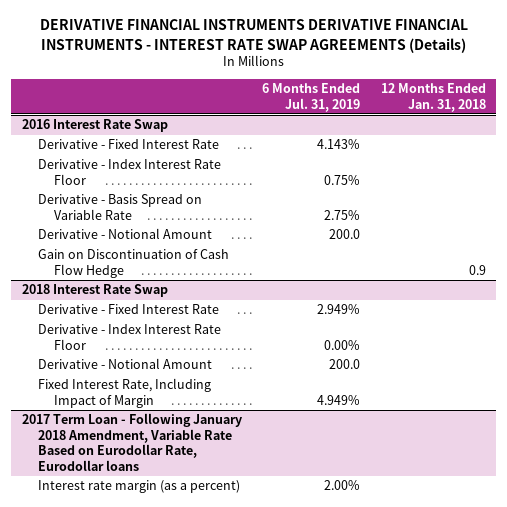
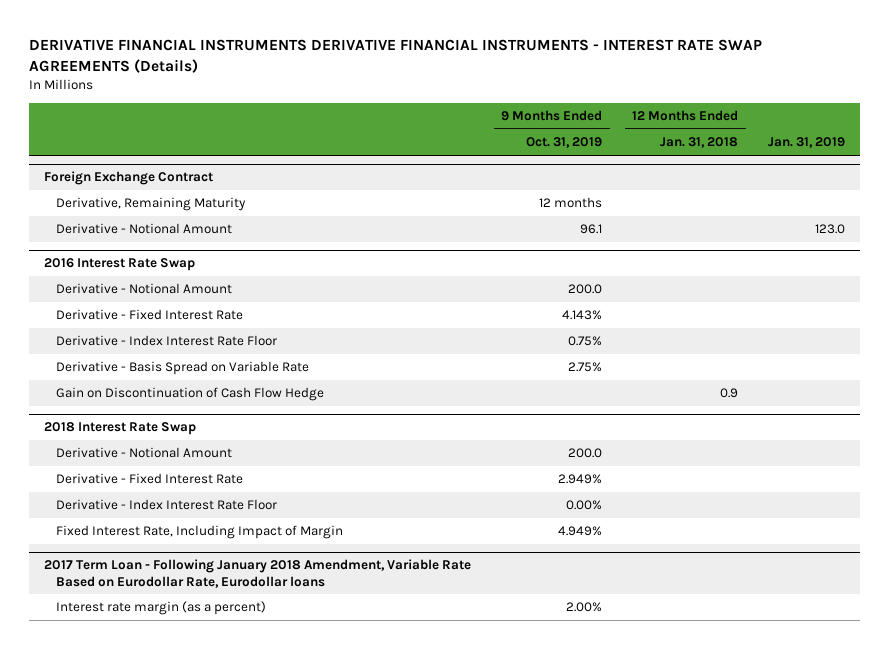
- | 6 Months Ended Jul. 31, 2019 | 12 Months Ended Jan. 31, 2018
+ | 9 Months Ended Oct. 31, 2019 | 12 Months Ended Jan. 31, 2018 | Jan. 31, 2019
+ Foreign Exchange Contract
+ Derivative, Remaining Maturity | 12 months | |
+ Derivative - Notional Amount | 96.1 | | 123.0
@ 2016 Interest Rate Swap
moved up: Derivative - Notional Amount | 200.0 | |
@ 2018 Interest Rate Swap
moved up: Derivative - Notional Amount | 200.0 | |

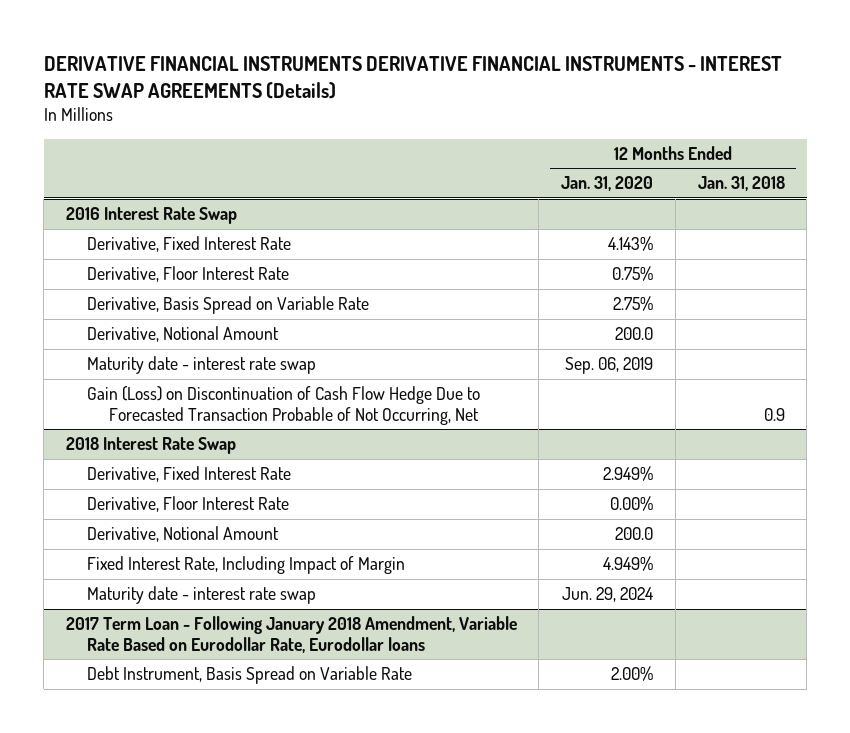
- | 9 Months Ended Oct. 31, 2019 | 12 Months Ended Jan. 31, 2018 | Jan. 31, 2019
+ | 12 Months Ended Jan. 31, 2020 | 12 Months Ended Jan. 31, 2018
- Foreign Exchange Contract
- Derivative, Remaining Maturity | 12 months | |
- Derivative - Notional Amount | 96.1 | | 123.0
@ 2016 Interest Rate Swap
- Derivative - Notional Amount | 200.0 | |
- Derivative - Fixed Interest Rate | 4.143% | |
- Derivative - Index Interest Rate Floor | 0.75% | |
- Derivative - Basis Spread on Variable Rate | 2.75% | |
- Gain on Discontinuation of Cash Flow Hedge | | 0.9 |
+ Derivative, Fixed Interest Rate | 4.143% |
+ Derivative, Floor Interest Rate | 0.75% |
+ Derivative, Basis Spread on Variable Rate | 2.75% |
+ Derivative, Notional Amount | 200.0 |
+ Maturity date - interest rate swap | Sep. 06, 2019 |
+ Gain (Loss) on Discontinuation of Cash Flow Hedge Due to Forecasted Transaction Probable of Not Occurring, Net | | 0.9
@ 2018 Interest Rate Swap
- Derivative - Notional Amount | 200.0 | |
- Derivative - Fixed Interest Rate | 2.949% | |
- Derivative - Index Interest Rate Floor | 0.00% | |
+ Derivative, Fixed Interest Rate | 2.949% |
+ Derivative, Floor Interest Rate | 0.00% |
+ Derivative, Notional Amount | 200.0 |
+ Maturity date - interest rate swap | Jun. 29, 2024 |
@ 2017 Term Loan - Following January 2018 Amendment, Variable Rate Based on Eurodollar Rate, Eurodollar loans
- Interest rate margin (as a percent) | 2.00% | |
+ Debt Instrument, Basis Spread on Variable Rate | 2.00% |

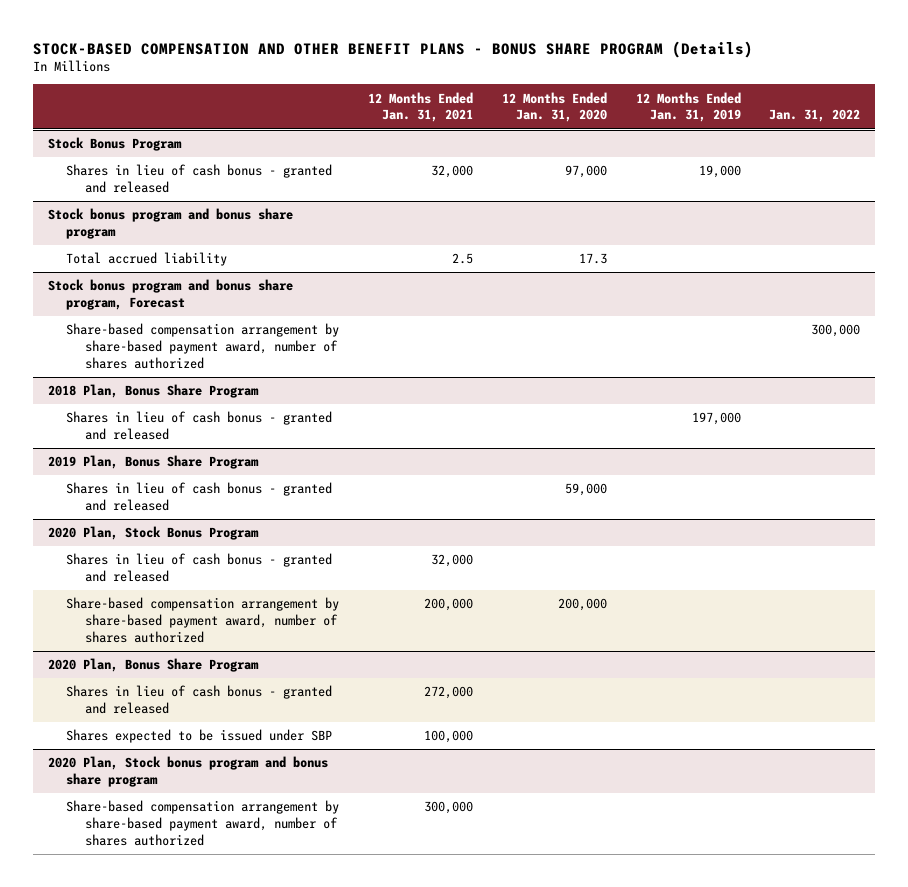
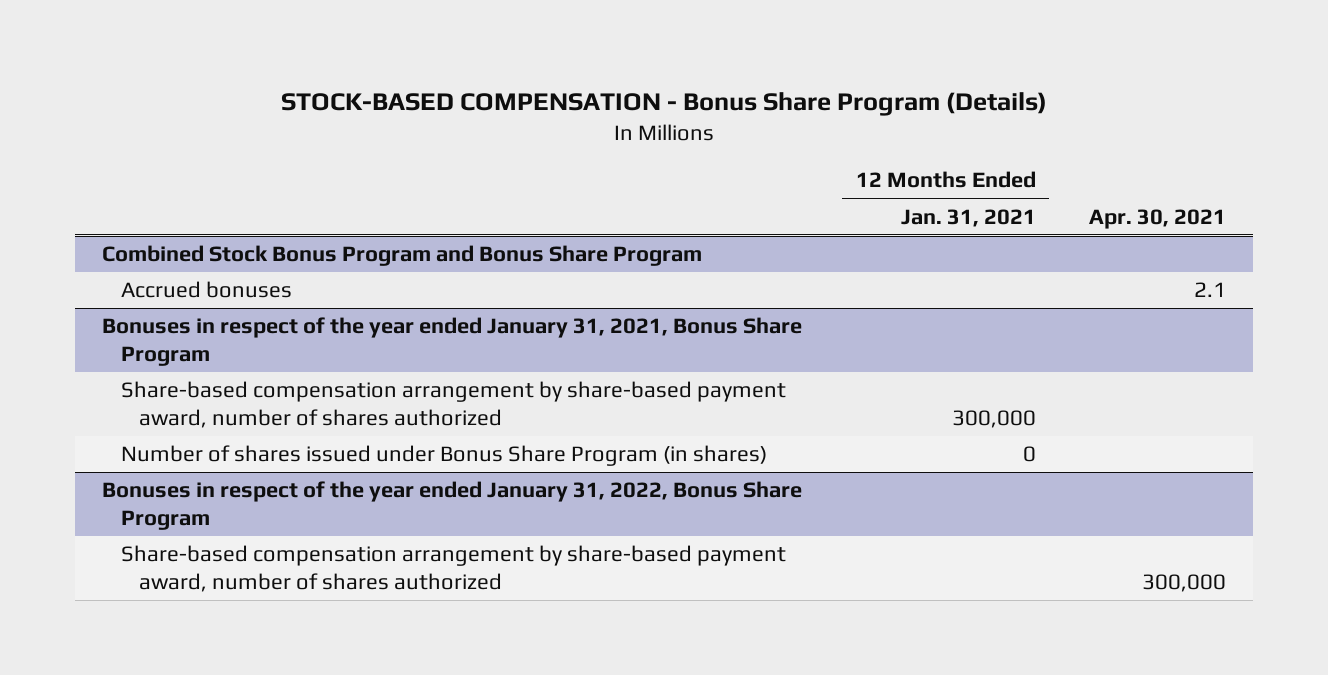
- STOCK-BASED COMPENSATION AND OTHER BENEFIT PLANS - BONUS SHARE PROGRAM (Details)
+ STOCK-BASED COMPENSATION - Bonus Share Program (Details)
- | 12 Months Ended Jan. 31, 2021 | 12 Months Ended Jan. 31, 2020 | 12 Months Ended Jan. 31, 2019 | Jan. 31, 2022
+ | 12 Months Ended Jan. 31, 2021 | Apr. 30, 2021
- Stock Bonus Program
- Shares in lieu of cash bonus - granted and released | 32,000 | 97,000 | 19,000 |
- Stock bonus program and bonus share program
- Total accrued liability | 2.5 | 17.3 | |
- Stock bonus program and bonus share program, Forecast
- Share-based compensation arrangement by share-based payment award, number of shares authorized | | | | 300,000
- 2018 Plan, Bonus Share Program
- Shares in lieu of cash bonus - granted and released | | | 197,000 |
- 2019 Plan, Bonus Share Program
- Shares in lieu of cash bonus - granted and released | | 59,000 | |
- 2020 Plan, Stock Bonus Program
- Shares in lieu of cash bonus - granted and released | 32,000 | | |
- Share-based compensation arrangement by share-based payment award, number of shares authorized | 200,000 | 200,000 | |
- 2020 Plan, Bonus Share Program
- Shares in lieu of cash bonus - granted and released | 272,000 | | |
- Shares expected to be issued under SBP | 100,000 | | |
- 2020 Plan, Stock bonus program and bonus share program
+ Combined Stock Bonus Program and Bonus Share Program
+ Accrued bonuses | | 2.1
+ Bonuses in respect of the year ended January 31, 2021, Bonus Share Program
+ Number of shares issued under Bonus Share Program (in shares) | 0 |
+ Bonuses in respect of the year ended January 31, 2022, Bonus Share Program
+ Share-based compensation arrangement by share-based payment award, number of shares authorized | | 300,000

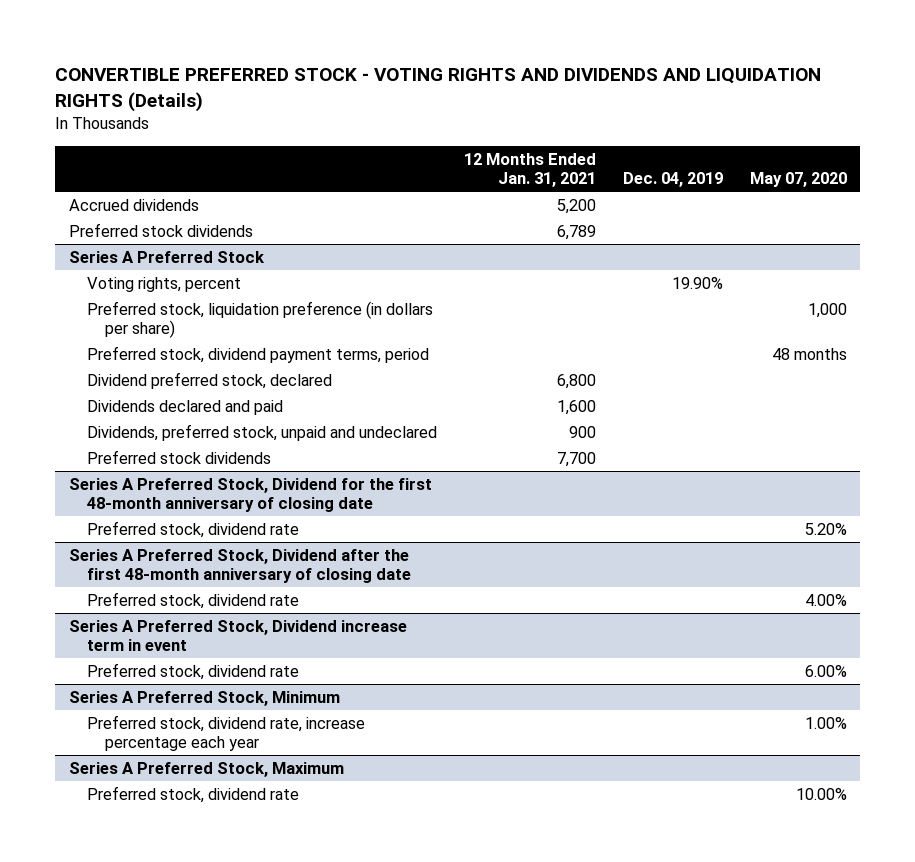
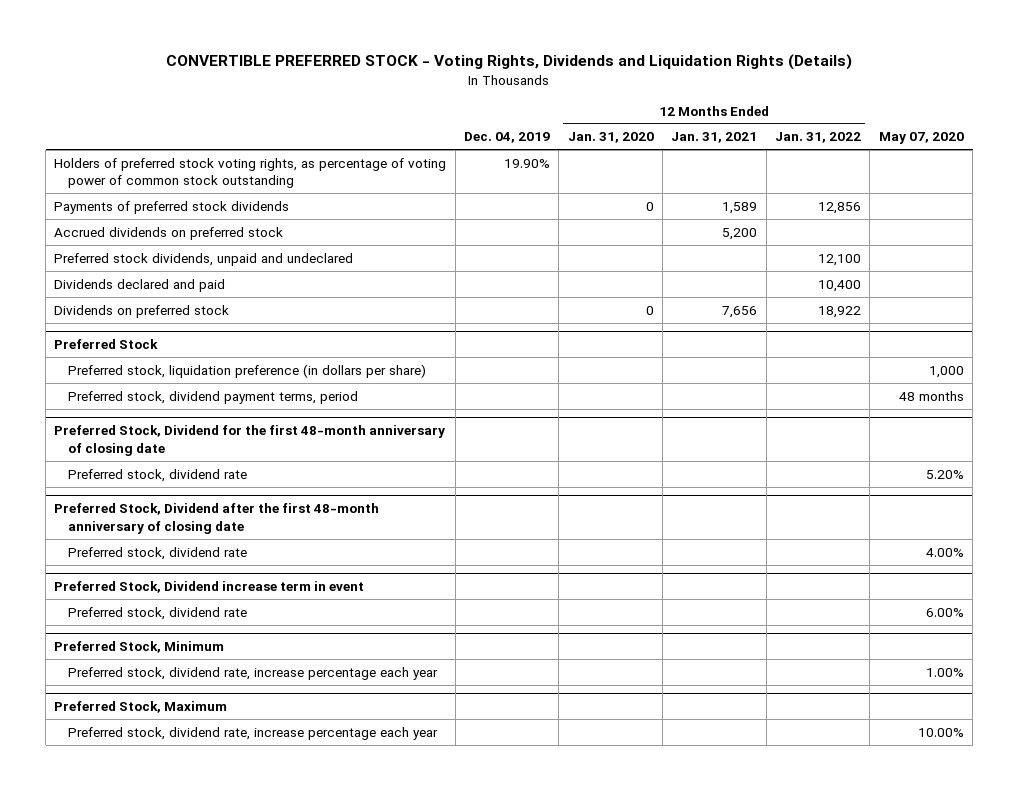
- CONVERTIBLE PREFERRED STOCK - VOTING RIGHTS AND DIVIDENDS AND LIQUIDATION RIGHTS (Details)
+ CONVERTIBLE PREFERRED STOCK - Voting Rights, Dividends and Liquidation Rights (Details)
- | 12 Months Ended Jan. 31, 2021 | Dec. 04, 2019 | May 07, 2020
+ | Dec. 04, 2019 | 12 Months Ended Jan. 31, 2020 | 12 Months Ended Jan. 31, 2021 | 12 Months Ended Jan. 31, 2022 | May 07, 2020
- Accrued dividends | 5,200 | |
- Preferred stock dividends | 6,789 | |
- Series A Preferred Stock
- Voting rights, percent | | 19.90% |
+ Holders of preferred stock voting rights, as percentage of voting power of common stock outstanding | 19.90% | | | |
+ Payments of preferred stock dividends | | 0 | 1,589 | 12,856 |
+ Accrued dividends on preferred stock | | | 5,200 | |
+ Preferred stock dividends, unpaid and undeclared | | | | 12,100 |
+ Dividends declared and paid | | | | 10,400 |
+ Dividends on preferred stock | | 0 | 7,656 | 18,922 |
+ Preferred Stock
- Dividend preferred stock, declared | 6,800 | |
- Dividends declared and paid | 1,600 | |
- Dividends, preferred stock, unpaid and undeclared | 900 | |
- Preferred stock dividends | 7,700 | |
- Series A Preferred Stock, Dividend for the first 48-month anniversary of closing date
+ Preferred Stock, Dividend for the first 48-month anniversary of closing date
- Series A Preferred Stock, Dividend after the first 48-month anniversary of closing date
+ Preferred Stock, Dividend after the first 48-month anniversary of closing date
- Series A Preferred Stock, Dividend increase term in event
+ Preferred Stock, Dividend increase term in event
- Series A Preferred Stock, Minimum
+ Preferred Stock, Minimum
- Series A Preferred Stock, Maximum
- Preferred stock, dividend rate | | | 10.00%
+ Preferred Stock, Maximum
+ Preferred stock, dividend rate, increase percentage each year | | | | | 10.00%

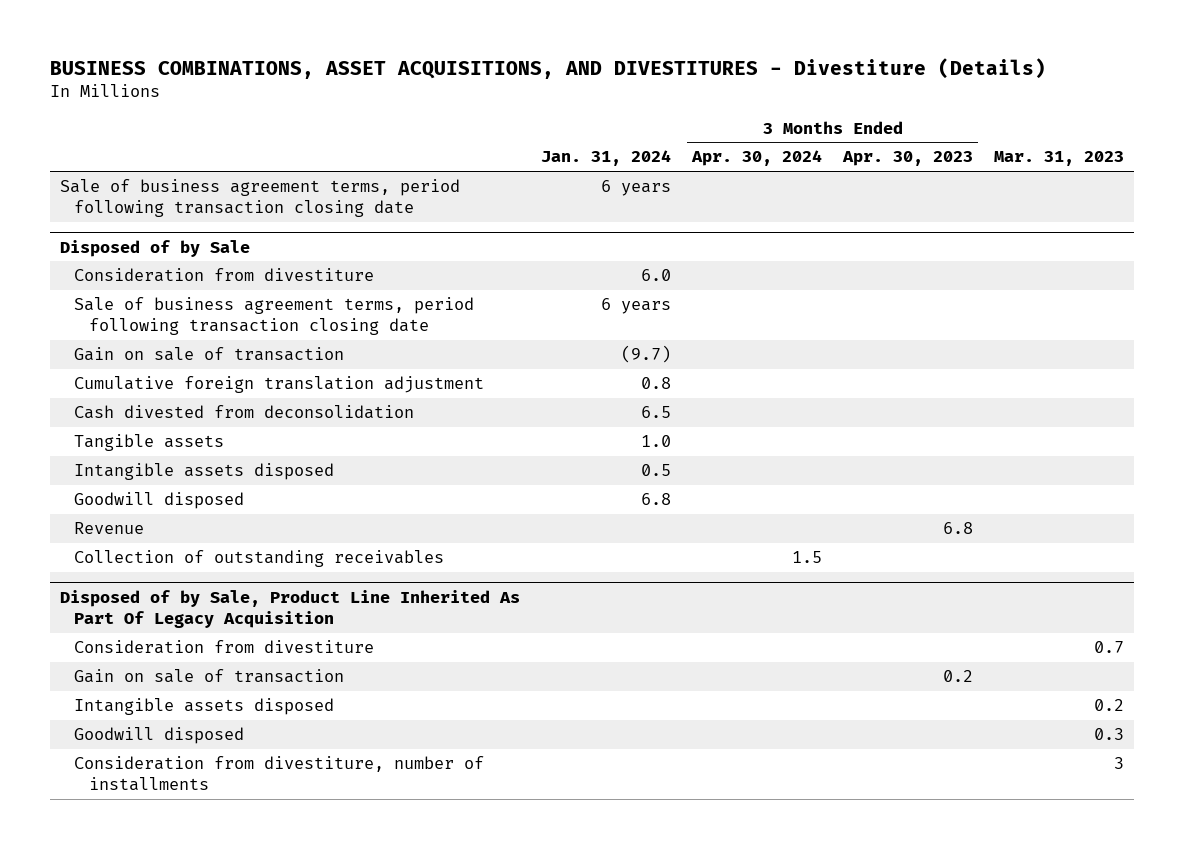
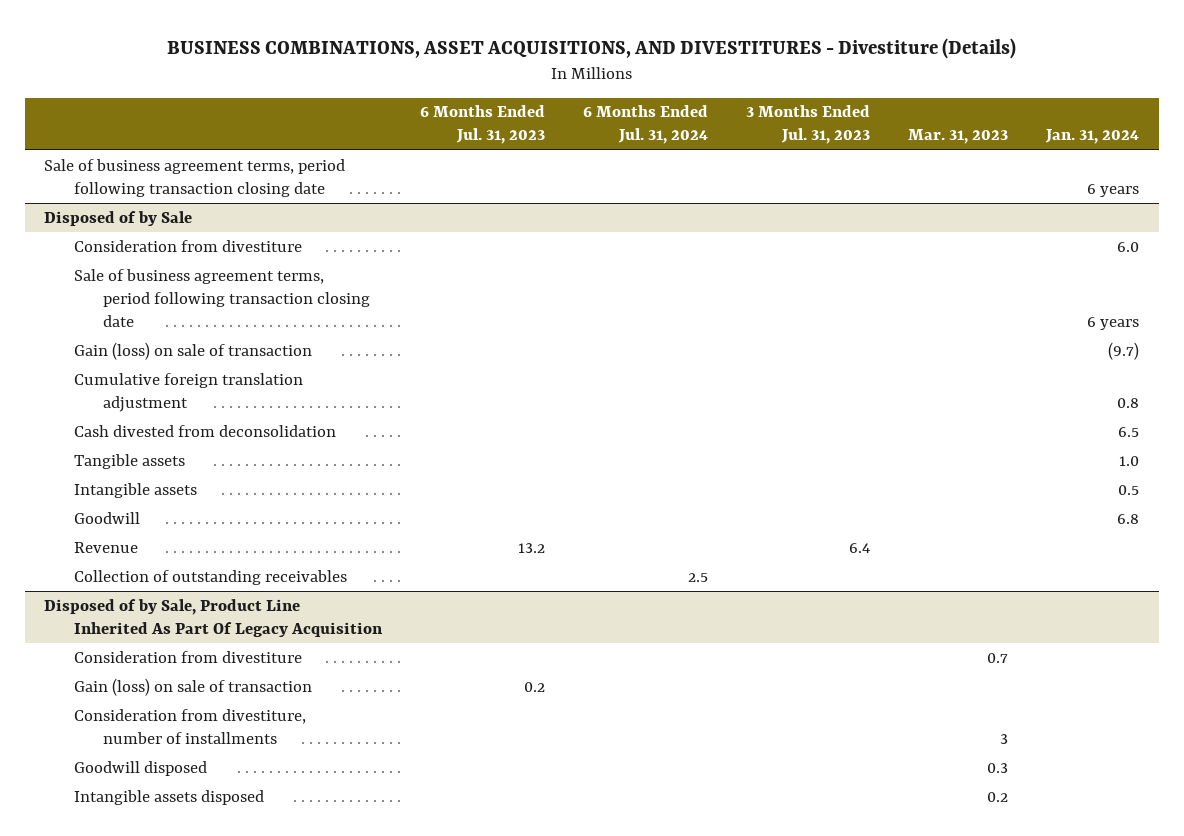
- | Jan. 31, 2024 | 3 Months Ended Apr. 30, 2024 | 3 Months Ended Apr. 30, 2023 | Mar. 31, 2023
+ | 6 Months Ended Jul. 31, 2023 | 6 Months Ended Jul. 31, 2024 | 3 Months Ended Jul. 31, 2023 | Mar. 31, 2023 | Jan. 31, 2024
@ Disposed of by Sale
- Gain on sale of transaction | (9.7) | | |
+ Gain (loss) on sale of transaction | | | | | (9.7)
- Intangible assets disposed | 0.5 | | |
- Goodwill disposed | 6.8 | | |
+ Intangible assets | | | | | 0.5
+ Goodwill | | | | | 6.8
@ Disposed of by Sale, Product Line Inherited As Part Of Legacy Acquisition
- Gain on sale of transaction | | | 0.2 |
+ Gain (loss) on sale of transaction | 0.2 | | | |
moved down: Goodwill disposed | | | | 0.3 |
moved down: Intangible assets disposed | | | | 0.2 |

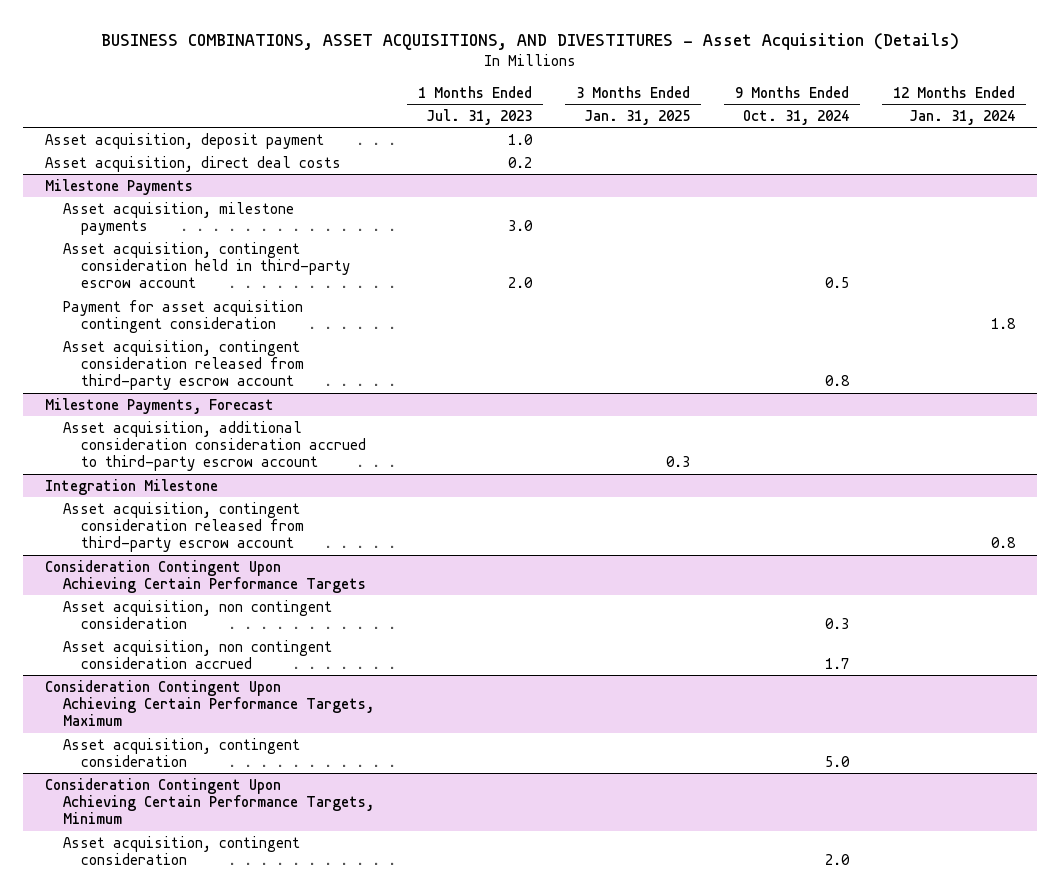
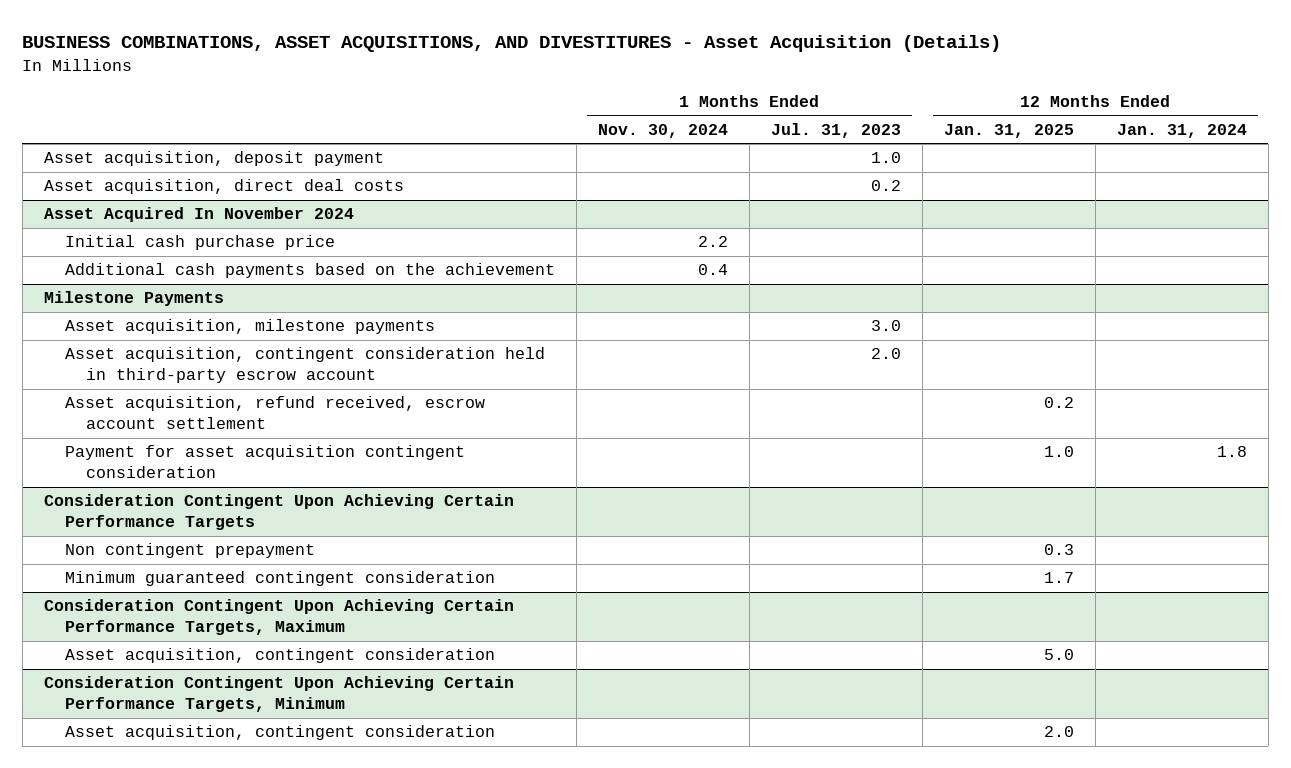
- | 1 Months Ended Jul. 31, 2023 | 3 Months Ended Jan. 31, 2025 | 9 Months Ended Oct. 31, 2024 | 12 Months Ended Jan. 31, 2024
+ | 1 Months Ended Nov. 30, 2024 | 1 Months Ended Jul. 31, 2023 | 12 Months Ended Jan. 31, 2025 | 12 Months Ended Jan. 31, 2024
+ Asset Acquired In November 2024
+ Initial cash purchase price | 2.2 | | |
+ Additional cash payments based on the achievement | 0.4 | | |
@ Milestone Payments
+ Asset acquisition, refund received, escrow account settlement | | | 0.2 |
- Asset acquisition, contingent consideration released from third-party escrow account | | | 0.8 |
- Milestone Payments, Forecast
- Asset acquisition, additional consideration consideration accrued to third-party escrow account | | 0.3 | |
- Integration Milestone
- Asset acquisition, contingent consideration released from third-party escrow account | | | | 0.8
@ Consideration Contingent Upon Achieving Certain Performance Targets
- Asset acquisition, non contingent consideration | | | 0.3 |
- Asset acquisition, non contingent consideration accrued | | | 1.7 |
+ Non contingent prepayment | | | 0.3 |
+ Minimum guaranteed contingent consideration | | | 1.7 |

